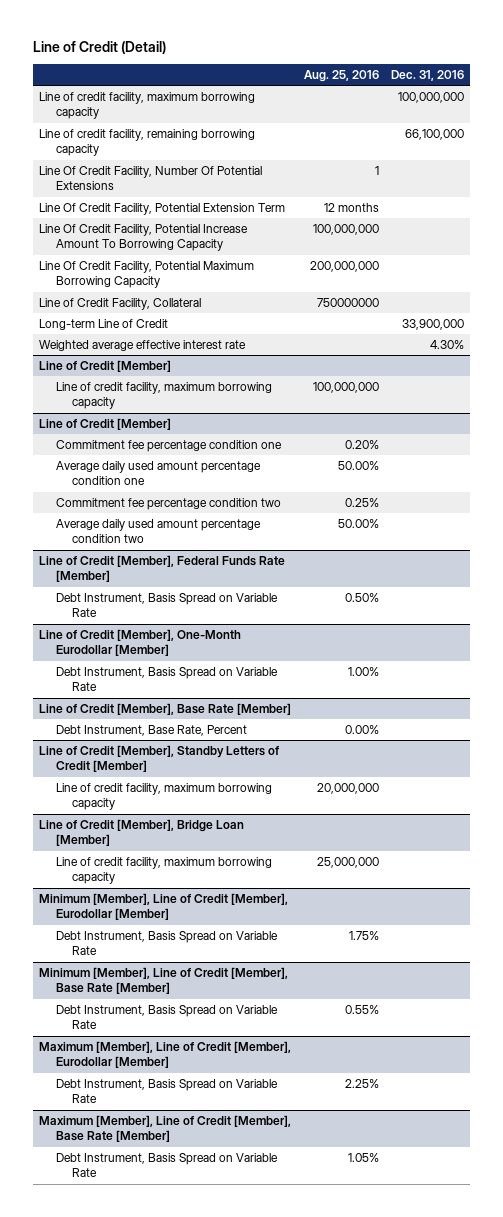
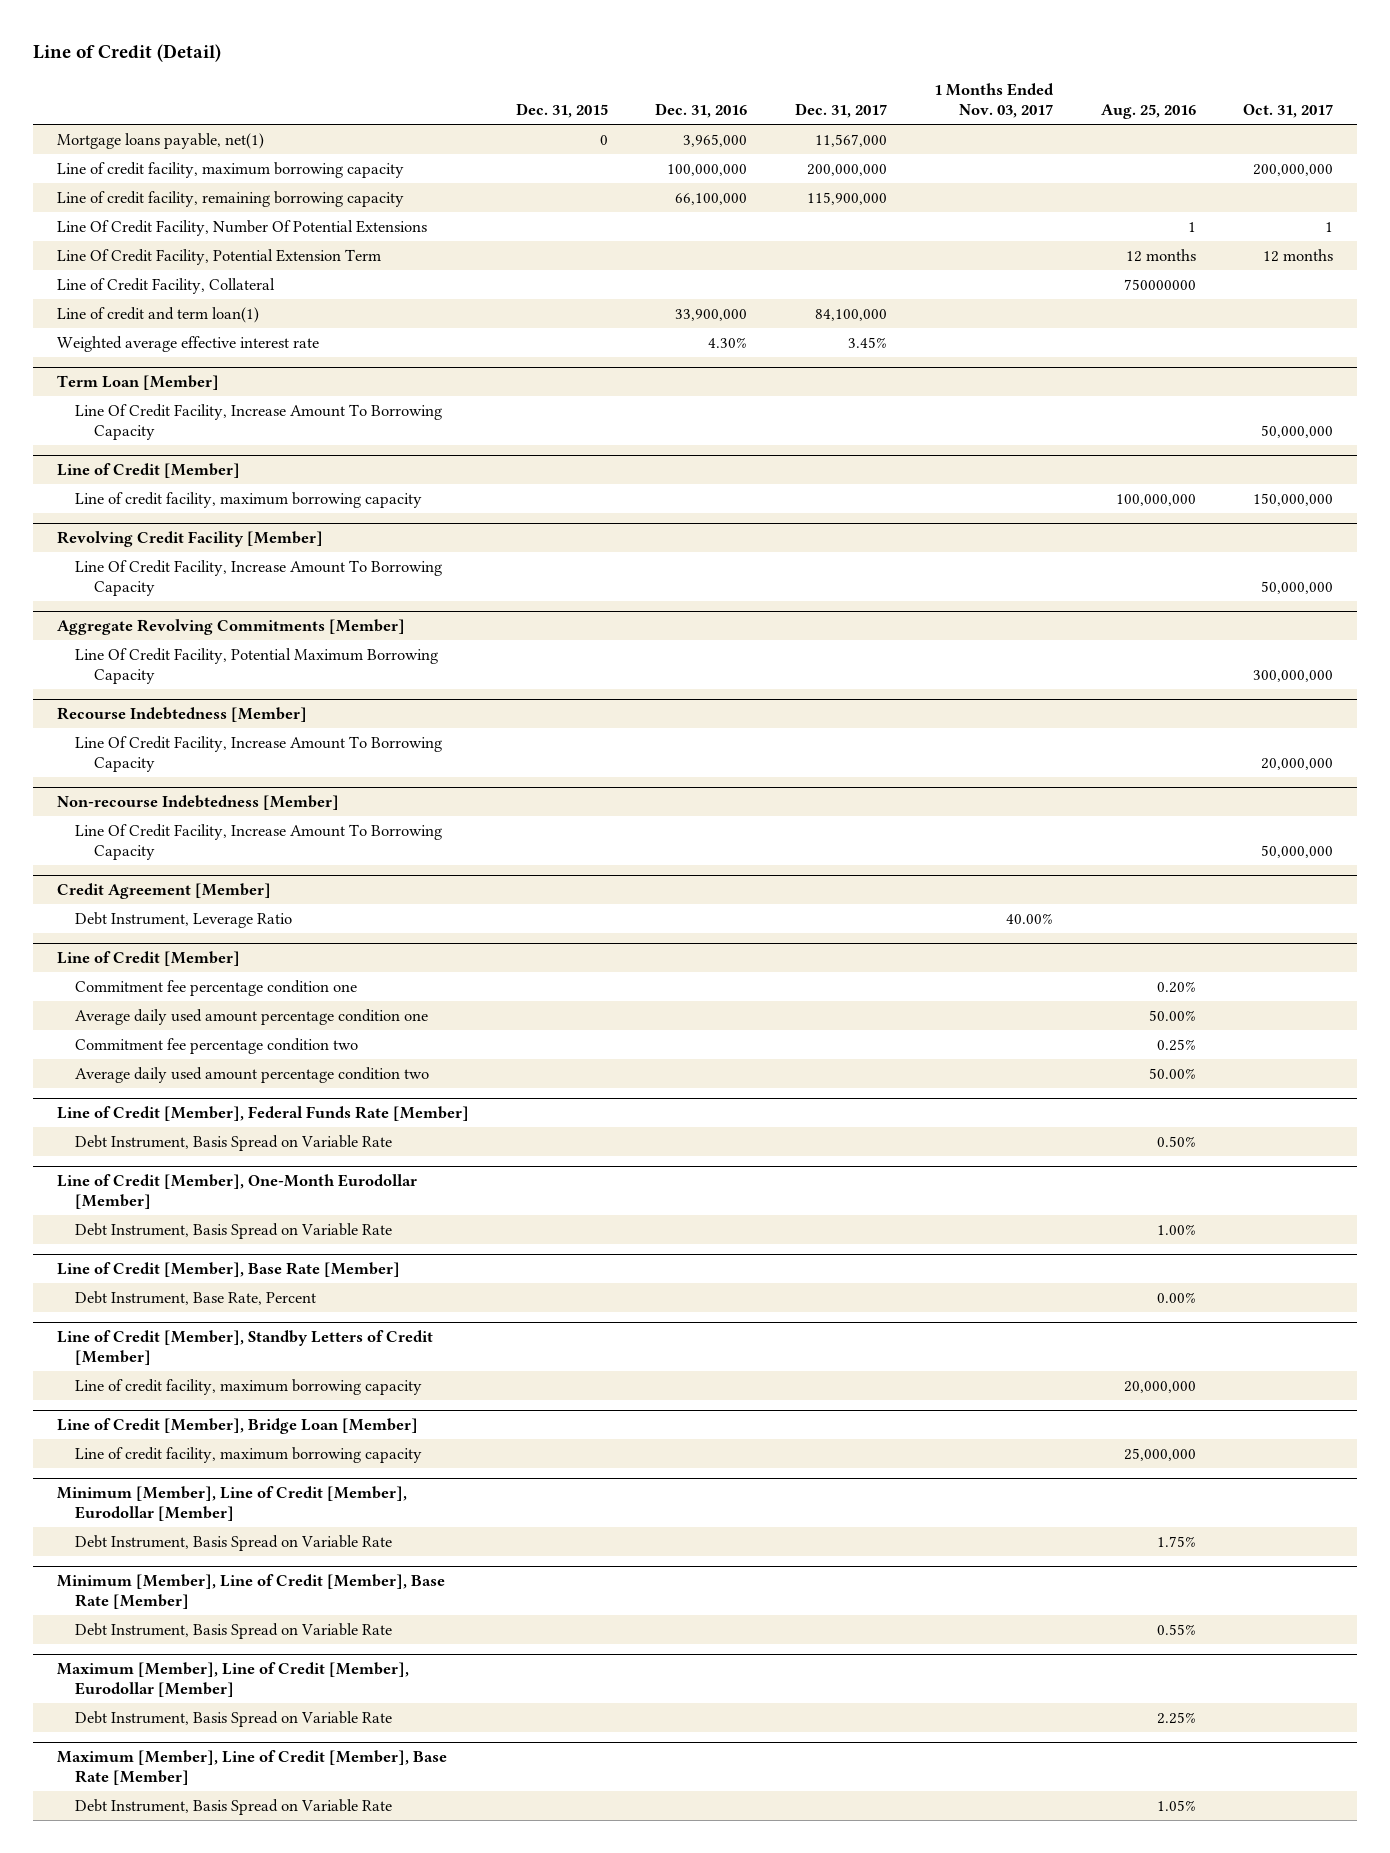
- | Aug. 25, 2016 | Dec. 31, 2016
+ | Dec. 31, 2015 | Dec. 31, 2016 | Dec. 31, 2017 | 1 Months Ended Nov. 03, 2017 | Aug. 25, 2016 | Oct. 31, 2017
+ Mortgage loans payable, net(1) | 0 | 3,965,000 | 11,567,000 | | |
- Line Of Credit Facility, Potential Increase Amount To Borrowing Capacity | 100,000,000 |
- Line Of Credit Facility, Potential Maximum Borrowing Capacity | 200,000,000 |
- Long-term Line of Credit | | 33,900,000
+ Line of credit and term loan(1) | | 33,900,000 | 84,100,000 | | |
+ Term Loan [Member]
+ Line Of Credit Facility, Increase Amount To Borrowing Capacity | | | | | | 50,000,000
+ Revolving Credit Facility [Member]
+ Line Of Credit Facility, Increase Amount To Borrowing Capacity | | | | | | 50,000,000
+ Aggregate Revolving Commitments [Member]
+ Line Of Credit Facility, Potential Maximum Borrowing Capacity | | | | | | 300,000,000
+ Recourse Indebtedness [Member]
+ Line Of Credit Facility, Increase Amount To Borrowing Capacity | | | | | | 20,000,000
+ Non-recourse Indebtedness [Member]
+ Line Of Credit Facility, Increase Amount To Borrowing Capacity | | | | | | 50,000,000
+ Credit Agreement [Member]
+ Debt Instrument, Leverage Ratio | | | | 40.00% | |

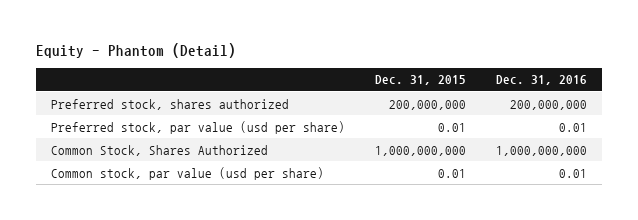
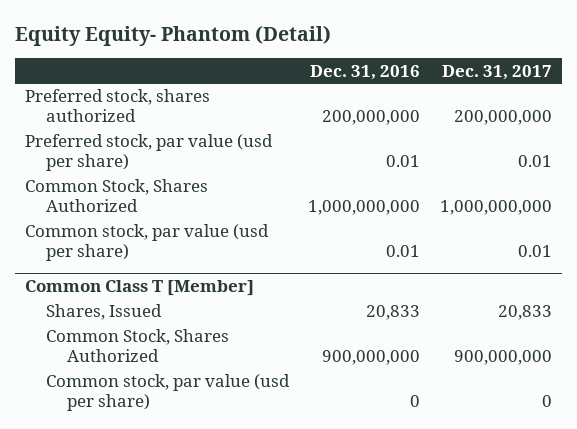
- Equity - Phantom (Detail)
+ Equity Equity- Phantom (Detail)
- | Dec. 31, 2015 | Dec. 31, 2016
+ | Dec. 31, 2016 | Dec. 31, 2017
+ Common Class T [Member]
+ Shares, Issued | 20,833 | 20,833
+ Common Stock, Shares Authorized | 900,000,000 | 900,000,000
+ Common stock, par value (usd per share) | 0 | 0

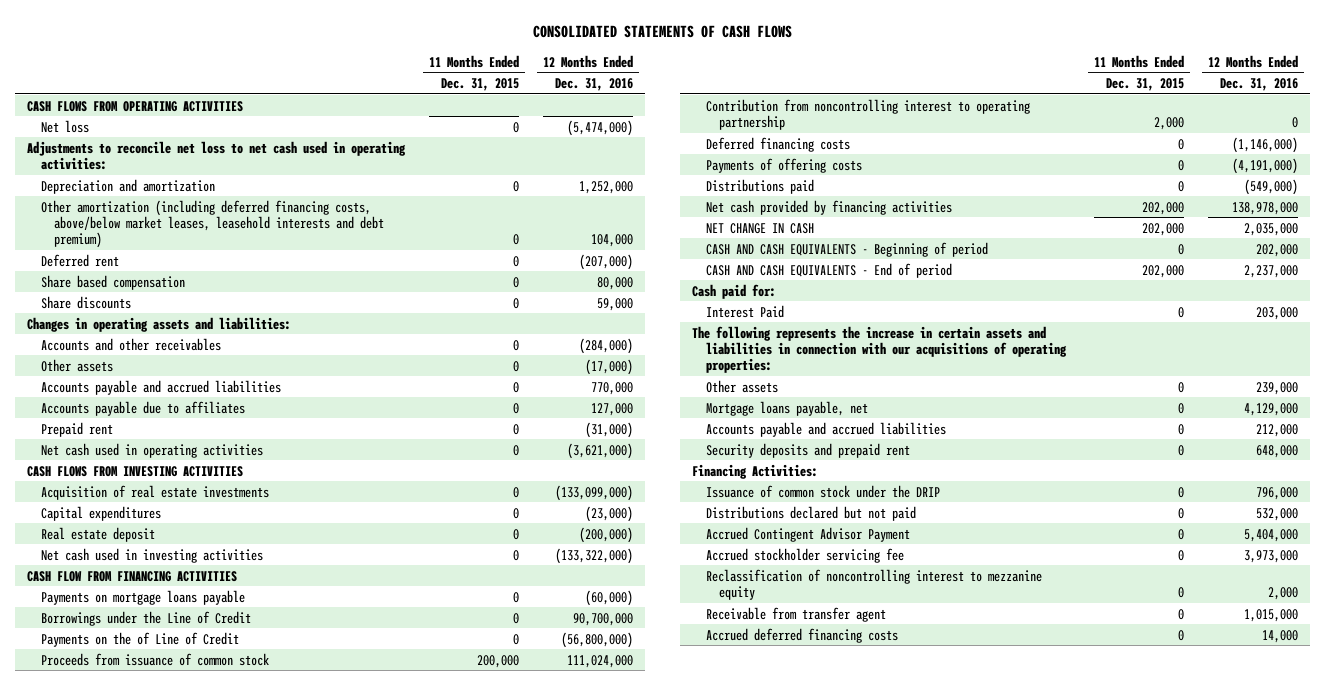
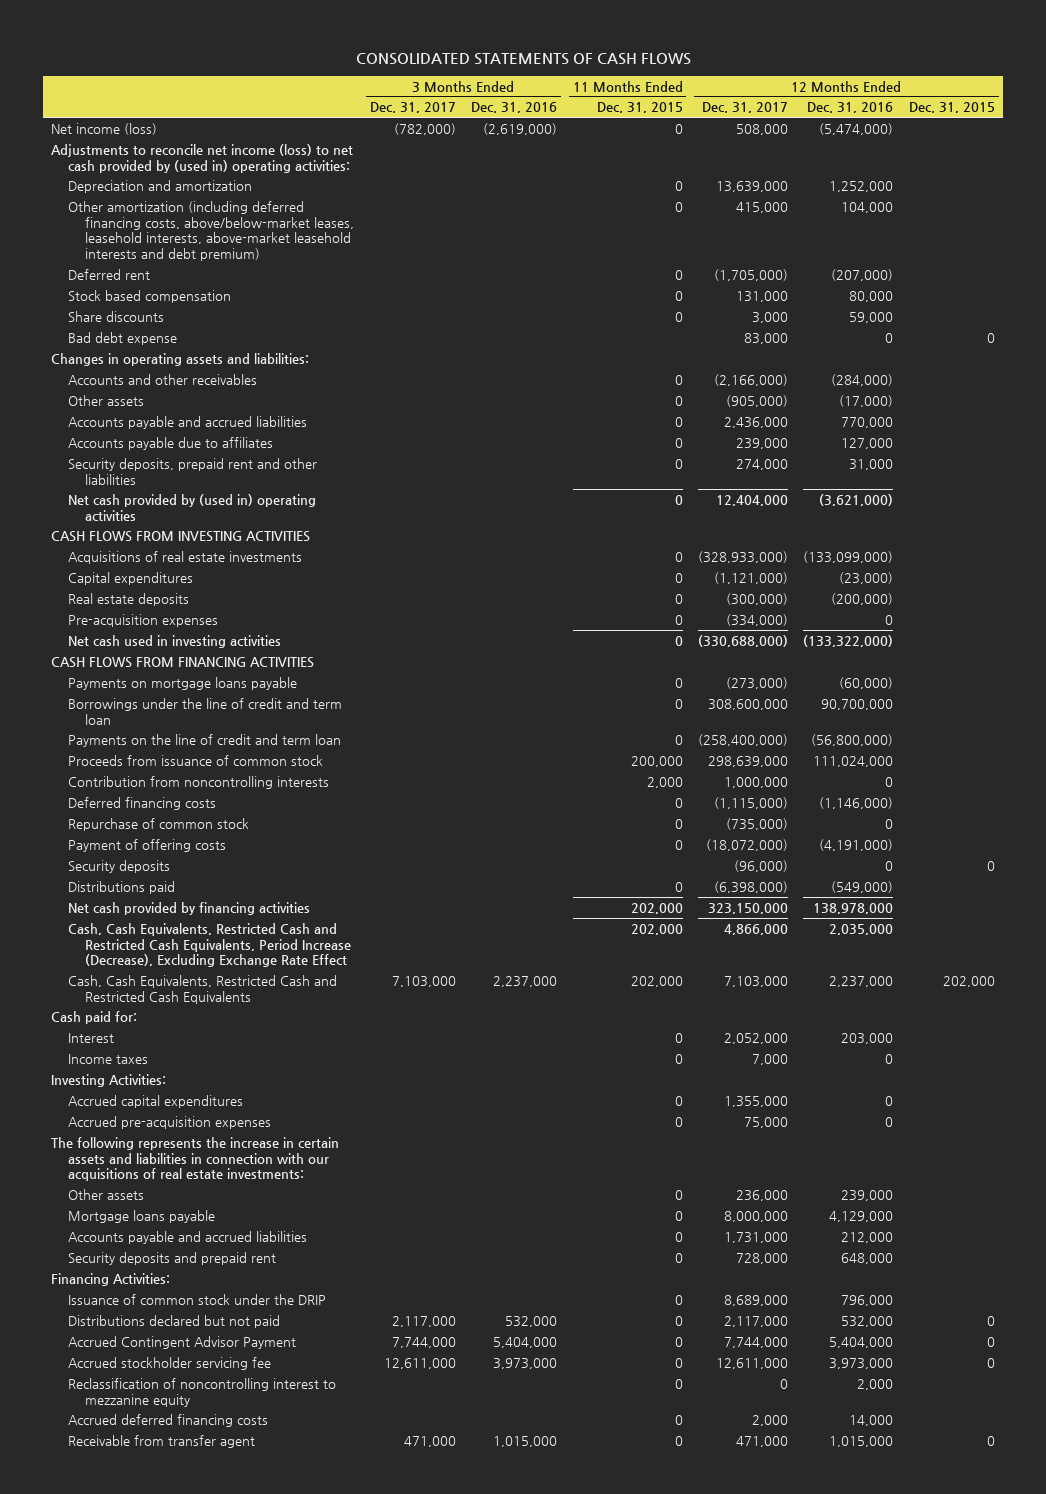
- | 11 Months Ended Dec. 31, 2015 | 12 Months Ended Dec. 31, 2016
+ | 3 Months Ended Dec. 31, 2017 | 3 Months Ended Dec. 31, 2016 | 11 Months Ended Dec. 31, 2015 | 12 Months Ended Dec. 31, 2017 | 12 Months Ended Dec. 31, 2016 | 12 Months Ended Dec. 31, 2015
- CASH FLOWS FROM OPERATING ACTIVITIES
- Net loss | 0 | (5,474,000)
- Adjustments to reconcile net loss to net cash used in operating activities:
+ Net income (loss) | (782,000) | (2,619,000) | 0 | 508,000 | (5,474,000) |
+ Adjustments to reconcile net income (loss) to net cash provided by (used in) operating activities:
- Other amortization (including deferred financing costs, above/below market leases, leasehold interests and debt premium) | 0 | 104,000
+ Other amortization (including deferred financing costs, above/below-market leases, leasehold interests, above-market leasehold interests and debt premium) | | | 0 | 415,000 | 104,000 |
- Share based compensation | 0 | 80,000
+ Stock based compensation | | | 0 | 131,000 | 80,000 |
+ Bad debt expense | | | | 83,000 | 0 | 0
- Prepaid rent | 0 | (31,000)
- Net cash used in operating activities | 0 | (3,621,000)
+ Security deposits, prepaid rent and other liabilities | | | 0 | 274,000 | 31,000 |
+ Net cash provided by (used in) operating activities | | | 0 | 12,404,000 | (3,621,000) |
- Acquisition of real estate investments | 0 | (133,099,000)
+ Acquisitions of real estate investments | | | 0 | (328,933,000) | (133,099,000) |
- Real estate deposit | 0 | (200,000)
+ Real estate deposits | | | 0 | (300,000) | (200,000) |
+ Pre-acquisition expenses | | | 0 | (334,000) | 0 |
- CASH FLOW FROM FINANCING ACTIVITIES
+ CASH FLOWS FROM FINANCING ACTIVITIES
- Borrowings under the Line of Credit | 0 | 90,700,000
- Payments on the of Line of Credit | 0 | (56,800,000)
+ Borrowings under the line of credit and term loan | | | 0 | 308,600,000 | 90,700,000 |
+ Payments on the line of credit and term loan | | | 0 | (258,400,000) | (56,800,000) |
- Contribution from noncontrolling interest to operating partnership | 2,000 | 0
+ Contribution from noncontrolling interests | | | 2,000 | 1,000,000 | 0 |
- Payments of offering costs | 0 | (4,191,000)
+ Repurchase of common stock | | | 0 | (735,000) | 0 |
+ Payment of offering costs | | | 0 | (18,072,000) | (4,191,000) |
+ Security deposits | | | | (96,000) | 0 | 0
- NET CHANGE IN CASH | 202,000 | 2,035,000
- CASH AND CASH EQUIVALENTS - Beginning of period | 0 | 202,000
- CASH AND CASH EQUIVALENTS - End of period | 202,000 | 2,237,000
+ Cash, Cash Equivalents, Restricted Cash and Restricted Cash Equivalents, Period Increase (Decrease), Excluding Exchange Rate Effect | | | 202,000 | 4,866,000 | 2,035,000 |
+ Cash, Cash Equivalents, Restricted Cash and Restricted Cash Equivalents | 7,103,000 | 2,237,000 | 202,000 | 7,103,000 | 2,237,000 | 202,000
- Interest Paid | 0 | 203,000
- The following represents the increase in certain assets and liabilities in connection with our acquisitions of operating properties:
+ Interest | | | 0 | 2,052,000 | 203,000 |
+ Income taxes | | | 0 | 7,000 | 0 |
+ Investing Activities:
+ Accrued capital expenditures | | | 0 | 1,355,000 | 0 |
+ Accrued pre-acquisition expenses | | | 0 | 75,000 | 0 |
+ The following represents the increase in certain assets and liabilities in connection with our acquisitions of real estate investments:
- Mortgage loans payable, net | 0 | 4,129,000
+ Mortgage loans payable | | | 0 | 8,000,000 | 4,129,000 |
moved down: Receivable from transfer agent | 471,000 | 1,015,000 | 0 | 471,000 | 1,015,000 | 0

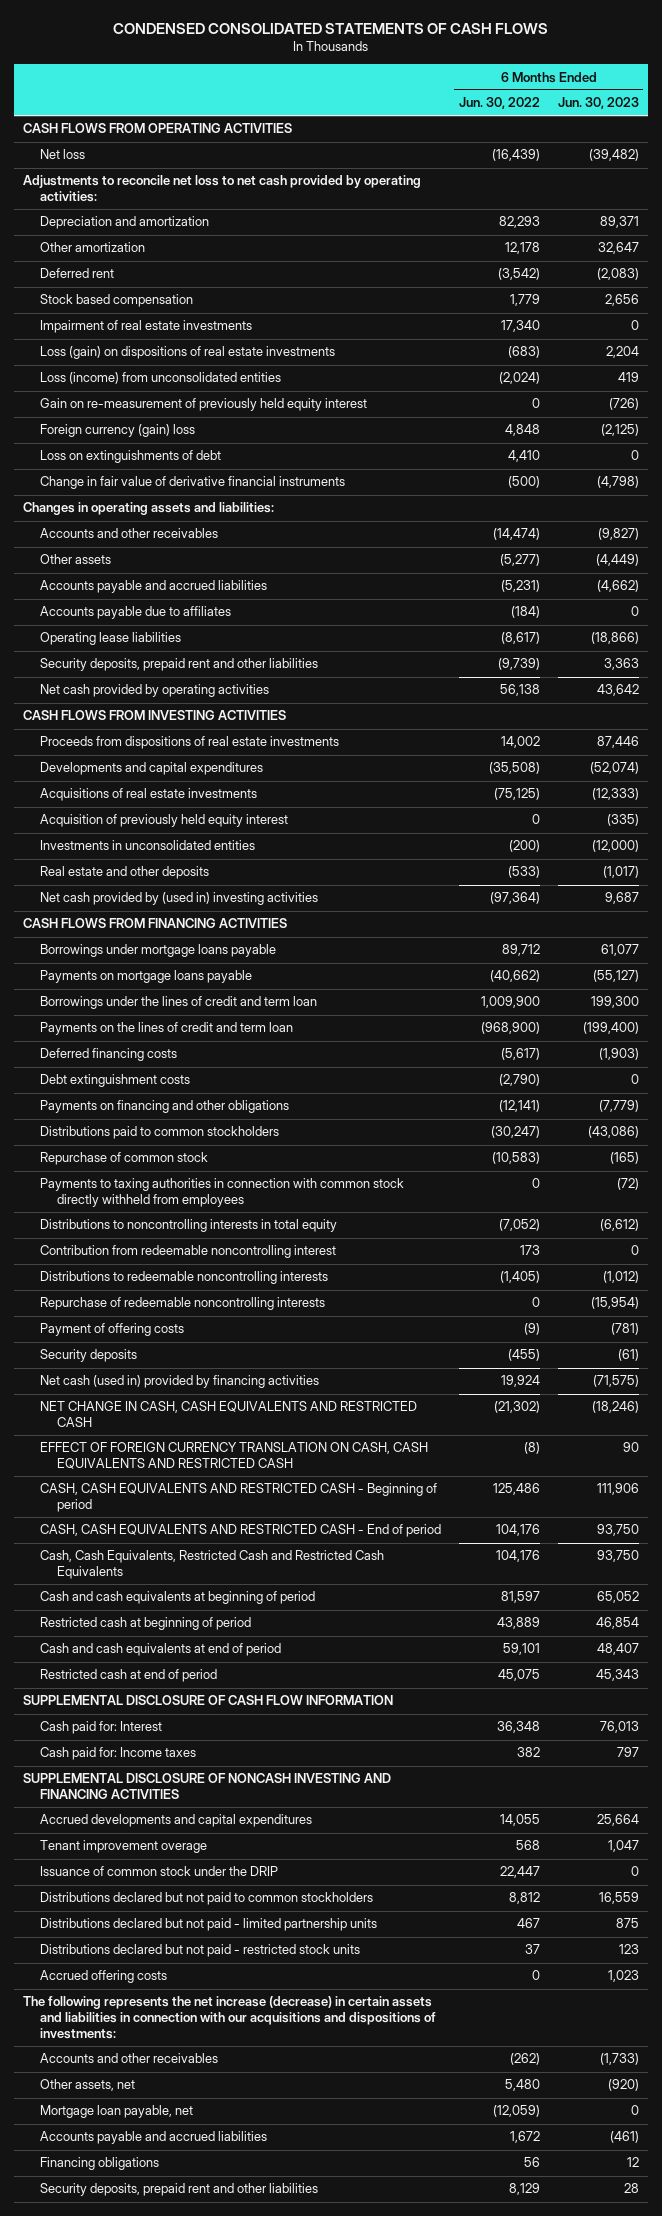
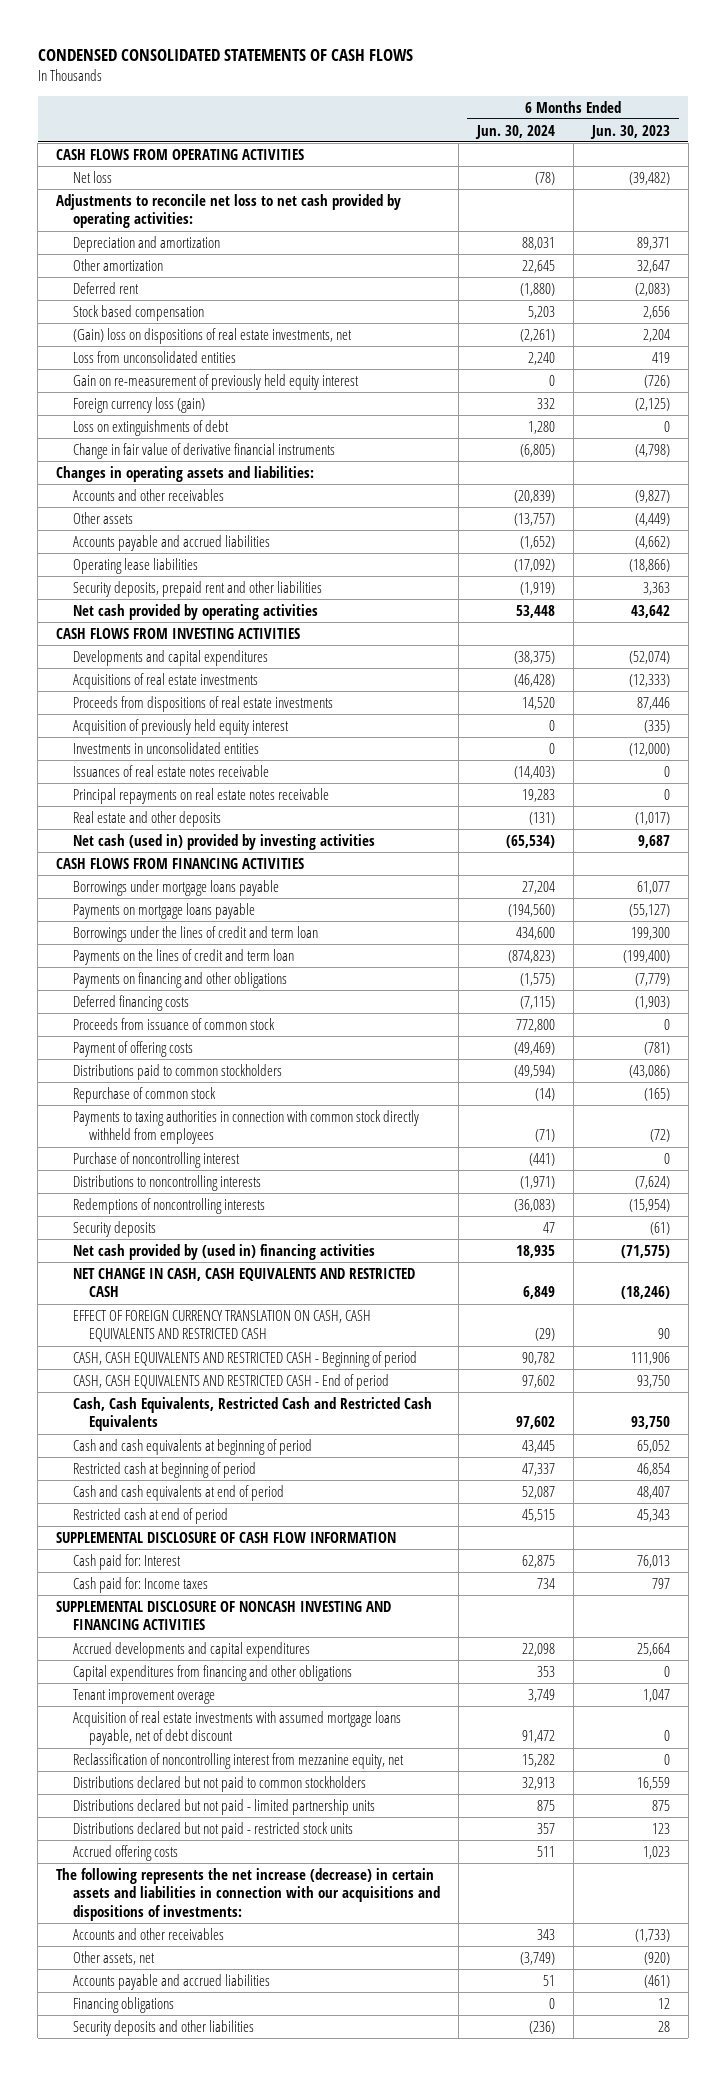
- | 6 Months Ended Jun. 30, 2022 | 6 Months Ended Jun. 30, 2023
+ | 6 Months Ended Jun. 30, 2024 | 6 Months Ended Jun. 30, 2023
- Impairment of real estate investments | 17,340 | 0
- Loss (gain) on dispositions of real estate investments | (683) | 2,204
- Loss (income) from unconsolidated entities | (2,024) | 419
+ (Gain) loss on dispositions of real estate investments, net | (2,261) | 2,204
+ Loss from unconsolidated entities | 2,240 | 419
- Foreign currency (gain) loss | 4,848 | (2,125)
+ Foreign currency loss (gain) | 332 | (2,125)
- Accounts payable due to affiliates | (184) | 0
moved down: Proceeds from dispositions of real estate investments | 14,520 | 87,446
+ Issuances of real estate notes receivable | (14,403) | 0
+ Principal repayments on real estate notes receivable | 19,283 | 0
- Net cash provided by (used in) investing activities | (97,364) | 9,687
+ Net cash (used in) provided by investing activities | (65,534) | 9,687
- Debt extinguishment costs | (2,790) | 0
moved down: Deferred financing costs | (7,115) | (1,903)
+ Proceeds from issuance of common stock | 772,800 | 0
moved up: Payment of offering costs | (49,469) | (781)
- Distributions to noncontrolling interests in total equity | (7,052) | (6,612)
- Contribution from redeemable noncontrolling interest | 173 | 0
- Distributions to redeemable noncontrolling interests | (1,405) | (1,012)
- Repurchase of redeemable noncontrolling interests | 0 | (15,954)
+ Purchase of noncontrolling interest | (441) | 0
+ Distributions to noncontrolling interests | (1,971) | (7,624)
+ Redemptions of noncontrolling interests | (36,083) | (15,954)
- Net cash (used in) provided by financing activities | 19,924 | (71,575)
+ Net cash provided by (used in) financing activities | 18,935 | (71,575)
+ Capital expenditures from financing and other obligations | 353 | 0
- Issuance of common stock under the DRIP | 22,447 | 0
+ Acquisition of real estate investments with assumed mortgage loans payable, net of debt discount | 91,472 | 0
+ Reclassification of noncontrolling interest from mezzanine equity, net | 15,282 | 0
- Mortgage loan payable, net | (12,059) | 0
- Security deposits, prepaid rent and other liabilities | 8,129 | 28
+ Security deposits and other liabilities | (236) | 28

